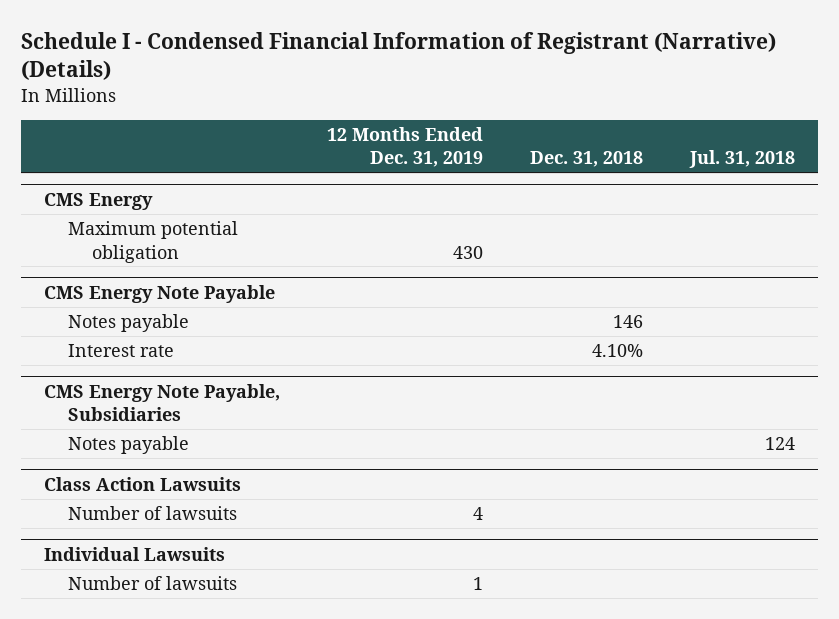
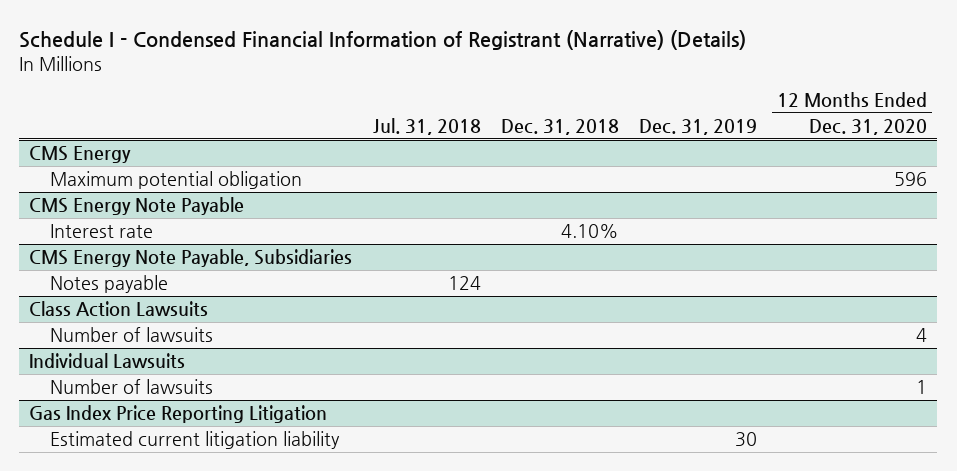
- | 12 Months Ended Dec. 31, 2019 | Dec. 31, 2018 | Jul. 31, 2018
+ | Jul. 31, 2018 | Dec. 31, 2018 | Dec. 31, 2019 | 12 Months Ended Dec. 31, 2020
@ CMS Energy Note Payable
- Notes payable | | 146 |
+ Gas Index Price Reporting Litigation
+ Estimated current litigation liability | | | 30 |

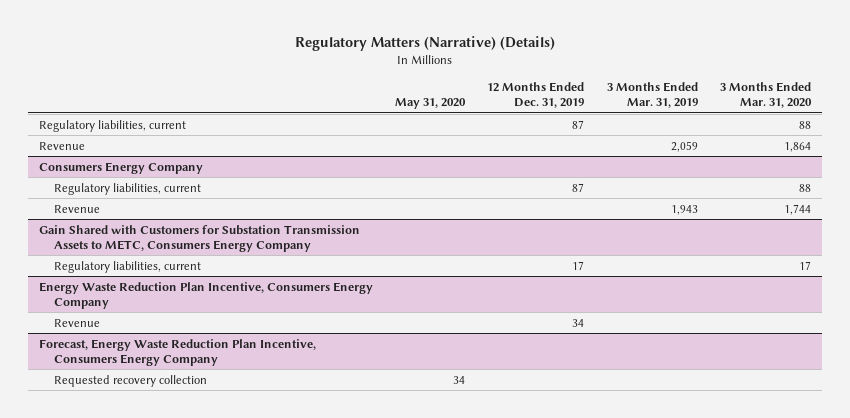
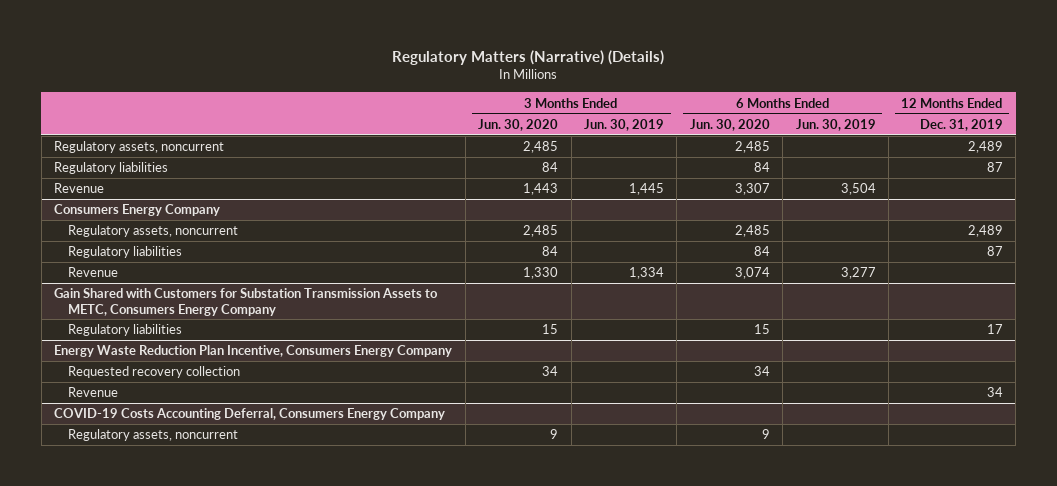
- | May 31, 2020 | 12 Months Ended Dec. 31, 2019 | 3 Months Ended Mar. 31, 2019 | 3 Months Ended Mar. 31, 2020
+ | 3 Months Ended Jun. 30, 2020 | 3 Months Ended Jun. 30, 2019 | 6 Months Ended Jun. 30, 2020 | 6 Months Ended Jun. 30, 2019 | 12 Months Ended Dec. 31, 2019
- Regulatory liabilities, current | | 87 | | 88
+ Regulatory assets, noncurrent | 2,485 | | 2,485 | | 2,489
+ Regulatory liabilities | 84 | | 84 | | 87
@ Consumers Energy Company
- Regulatory liabilities, current | | 87 | | 88
+ Regulatory assets, noncurrent | 2,485 | | 2,485 | | 2,489
+ Regulatory liabilities | 84 | | 84 | | 87
@ Gain Shared with Customers for Substation Transmission Assets to METC, Consumers Energy Company
- Regulatory liabilities, current | | 17 | | 17
+ Regulatory liabilities | 15 | | 15 | | 17
@ Energy Waste Reduction Plan Incentive, Consumers Energy Company
+ Requested recovery collection | 34 | | 34 | |
- Forecast, Energy Waste Reduction Plan Incentive, Consumers Energy Company
- Requested recovery collection | 34 | | |
+ COVID-19 Costs Accounting Deferral, Consumers Energy Company
+ Regulatory assets, noncurrent | 9 | | 9 | |

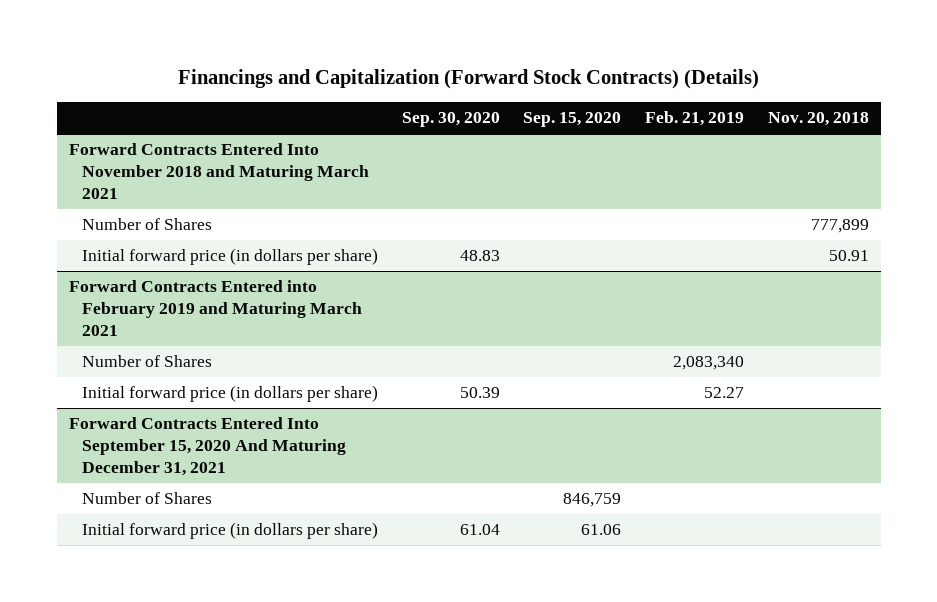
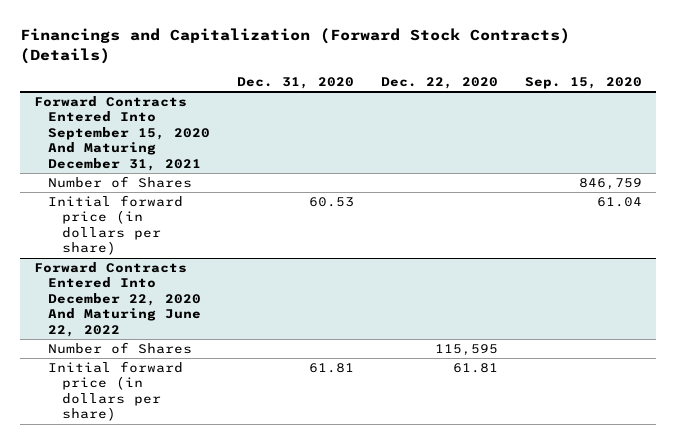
- | Sep. 30, 2020 | Sep. 15, 2020 | Feb. 21, 2019 | Nov. 20, 2018
+ | Dec. 31, 2020 | Dec. 22, 2020 | Sep. 15, 2020
- Forward Contracts Entered Into November 2018 and Maturing March 2021
- Number of Shares | | | | 777,899
- Initial forward price (in dollars per share) | 48.83 | | | 50.91
- Forward Contracts Entered into February 2019 and Maturing March 2021
- Number of Shares | | | 2,083,340 |
- Initial forward price (in dollars per share) | 50.39 | | 52.27 |
@ Forward Contracts Entered Into September 15, 2020 And Maturing December 31, 2021
- Initial forward price (in dollars per share) | 61.04 | 61.06 | |
+ Initial forward price (in dollars per share) | 60.53 | | 61.04
+ Forward Contracts Entered Into December 22, 2020 And Maturing June 22, 2022
+ Number of Shares | | 115,595 |
+ Initial forward price (in dollars per share) | 61.81 | 61.81 |

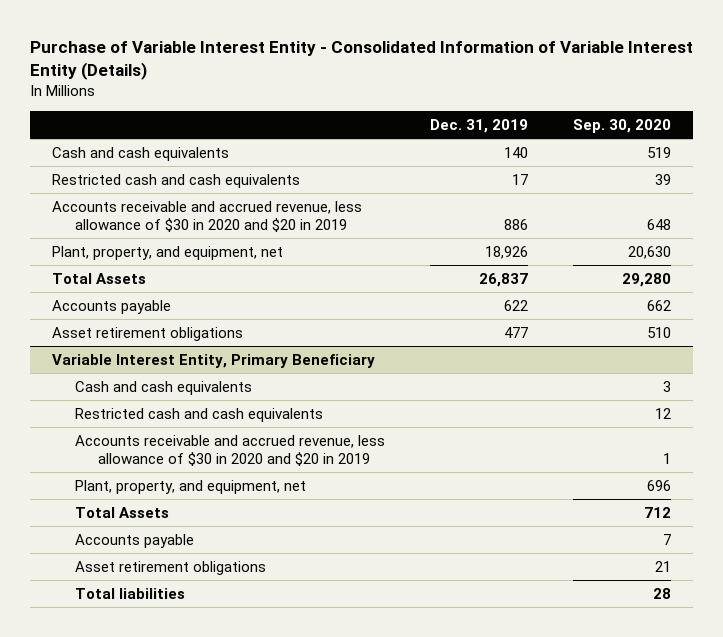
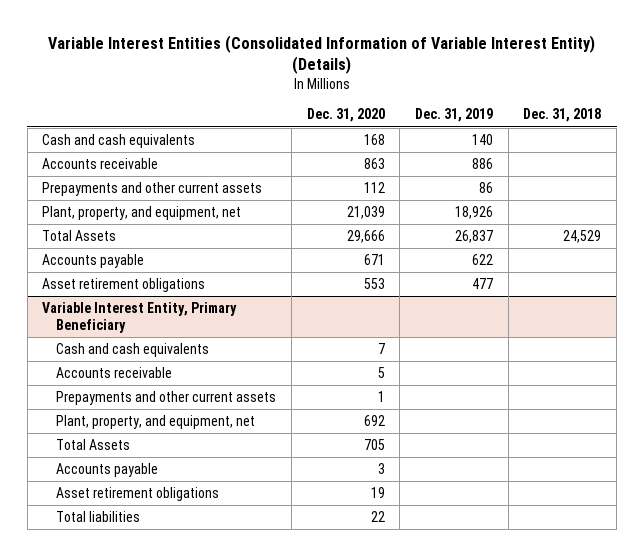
- Purchase of Variable Interest Entity - Consolidated Information of Variable Interest Entity (Details)
+ Variable Interest Entities (Consolidated Information of Variable Interest Entity) (Details)
- | Dec. 31, 2019 | Sep. 30, 2020
+ | Dec. 31, 2020 | Dec. 31, 2019 | Dec. 31, 2018
- Restricted cash and cash equivalents | 17 | 39
- Accounts receivable and accrued revenue, less allowance of $30 in 2020 and $20 in 2019 | 886 | 648
+ Accounts receivable | 863 | 886 |
+ Prepayments and other current assets | 112 | 86 |
@ Variable Interest Entity, Primary Beneficiary
- Restricted cash and cash equivalents | | 12
- Accounts receivable and accrued revenue, less allowance of $30 in 2020 and $20 in 2019 | | 1
+ Accounts receivable | 5 | |
+ Prepayments and other current assets | 1 | |

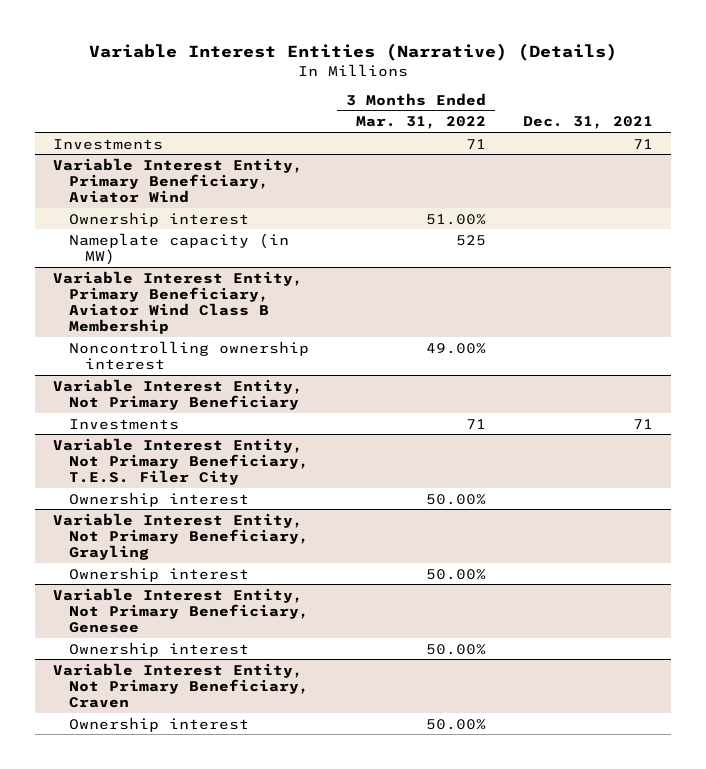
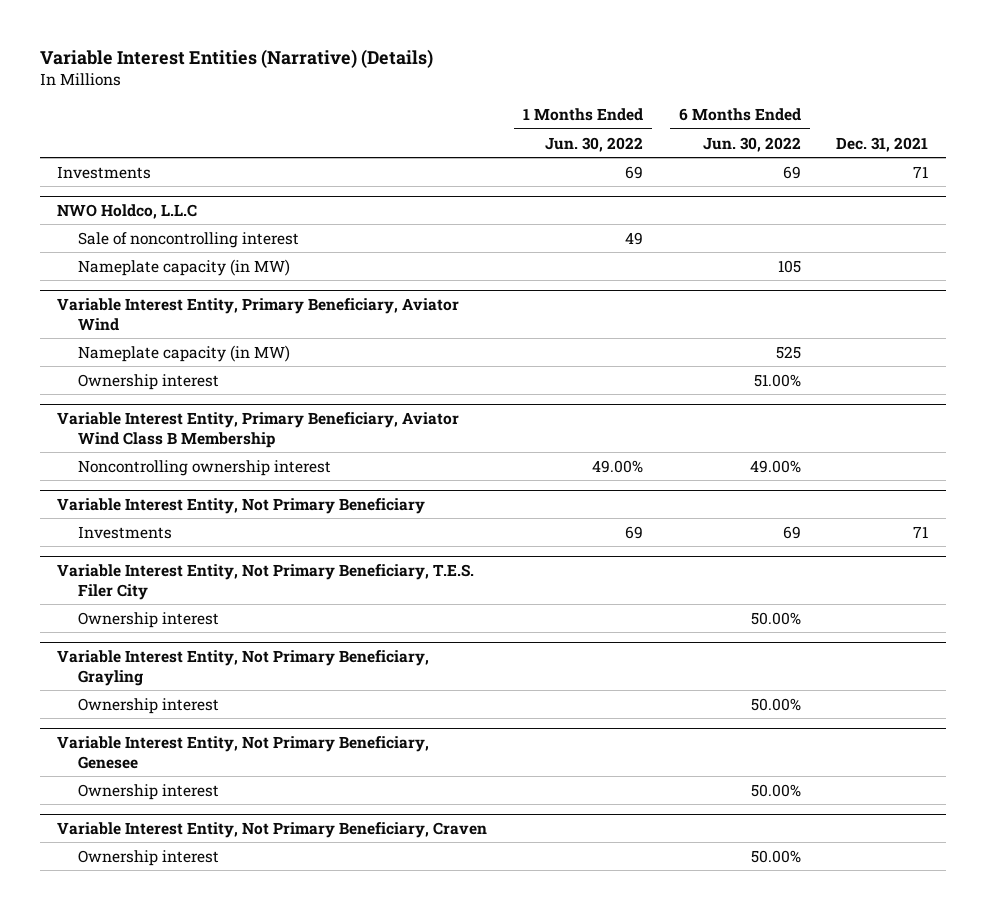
- | 3 Months Ended Mar. 31, 2022 | Dec. 31, 2021
+ | 1 Months Ended Jun. 30, 2022 | 6 Months Ended Jun. 30, 2022 | Dec. 31, 2021
+ NWO Holdco, L.L.C
+ Sale of noncontrolling interest | 49 | |
+ Nameplate capacity (in MW) | | 105 |
@ Variable Interest Entity, Primary Beneficiary, Aviator Wind
moved down: Ownership interest | | 51.00% |

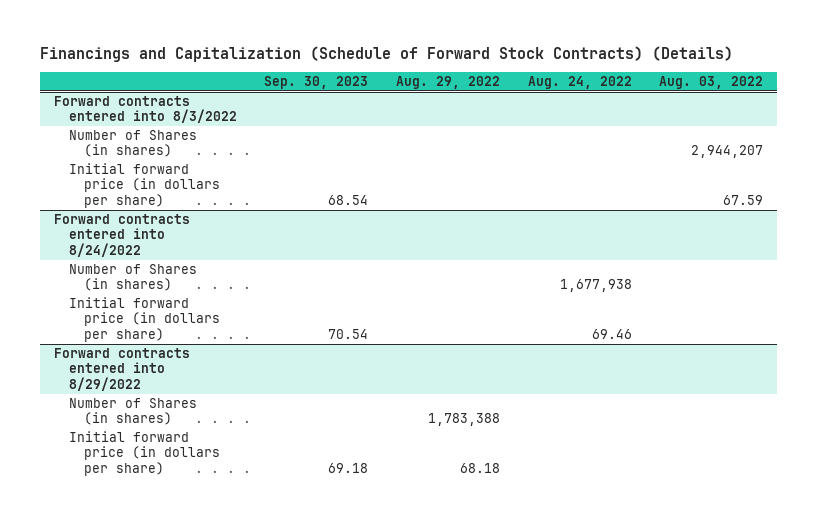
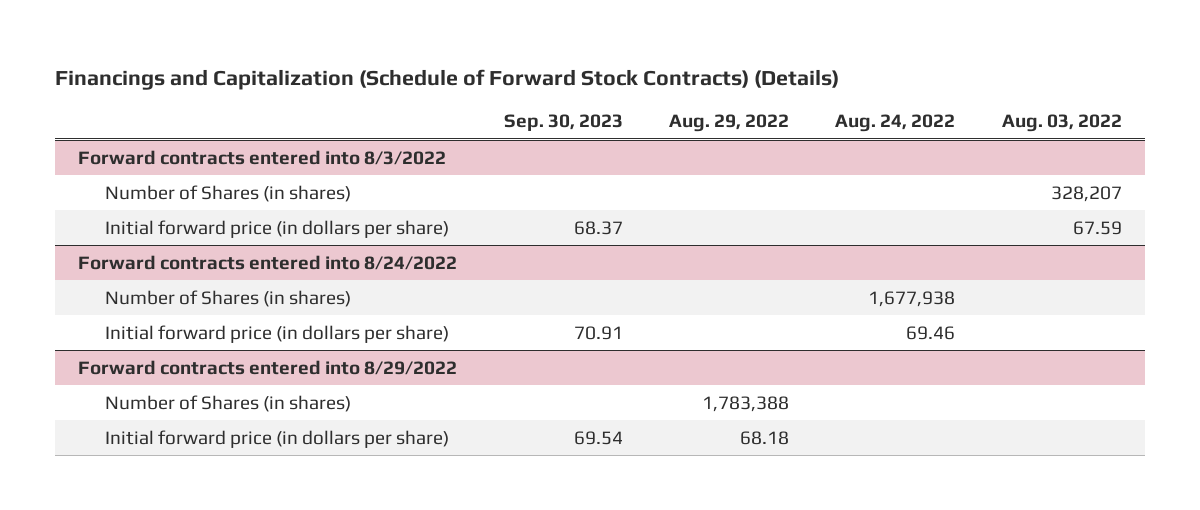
@ Forward contracts entered into 8/3/2022
- Number of Shares (in shares) | | | | 2,944,207
- Initial forward price (in dollars per share) | 68.54 | | | 67.59
+ Number of Shares (in shares) | | | | 328,207
+ Initial forward price (in dollars per share) | 68.37 | | | 67.59
@ Forward contracts entered into 8/24/2022
- Initial forward price (in dollars per share) | 70.54 | | 69.46 |
+ Initial forward price (in dollars per share) | 70.91 | | 69.46 |
@ Forward contracts entered into 8/29/2022
- Initial forward price (in dollars per share) | 69.18 | 68.18 | |
+ Initial forward price (in dollars per share) | 69.54 | 68.18 | |

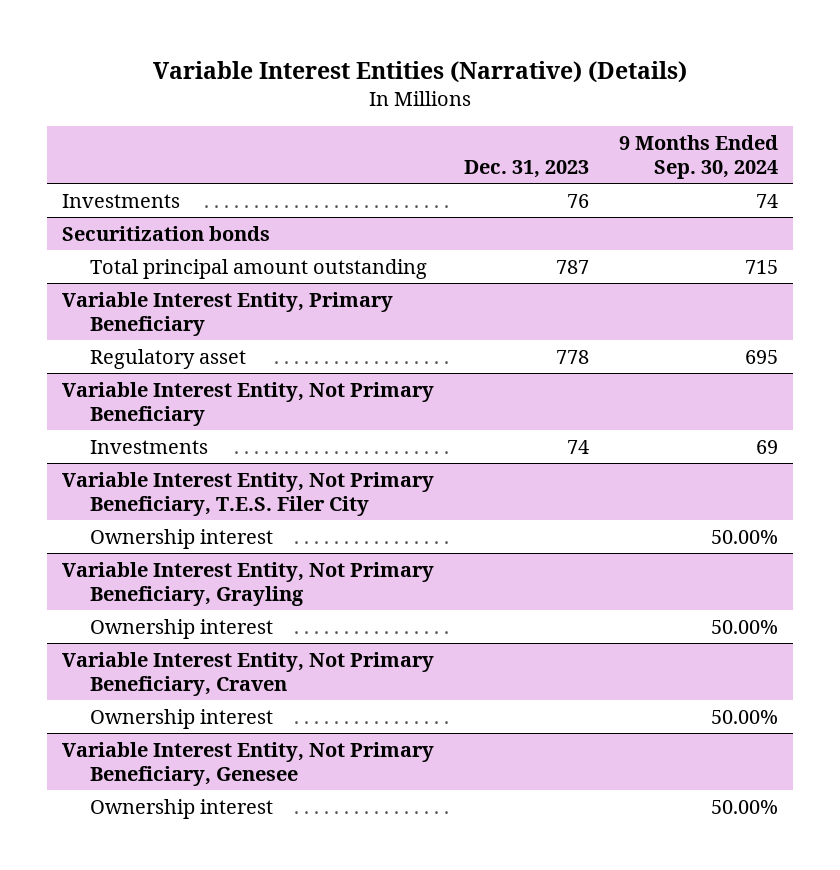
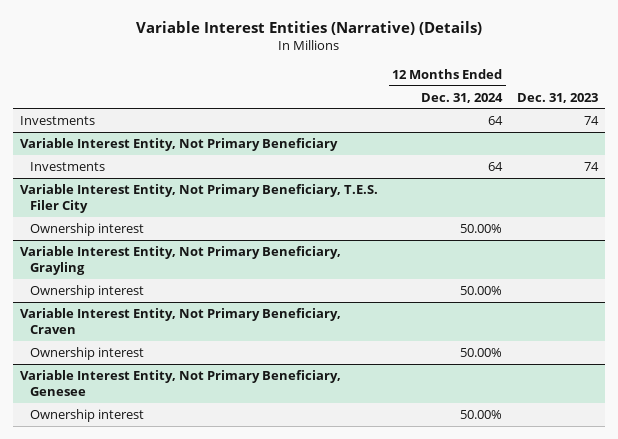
- | Dec. 31, 2023 | 9 Months Ended Sep. 30, 2024
+ | 12 Months Ended Dec. 31, 2024 | Dec. 31, 2023
- Investments | 76 | 74
- Securitization bonds
- Total principal amount outstanding | 787 | 715
- Variable Interest Entity, Primary Beneficiary
- Regulatory asset | 778 | 695
+ Investments | 64 | 74

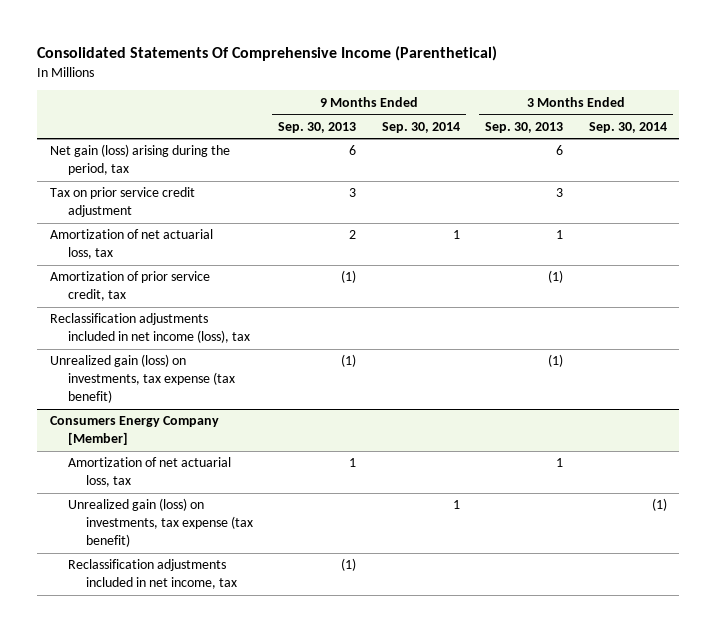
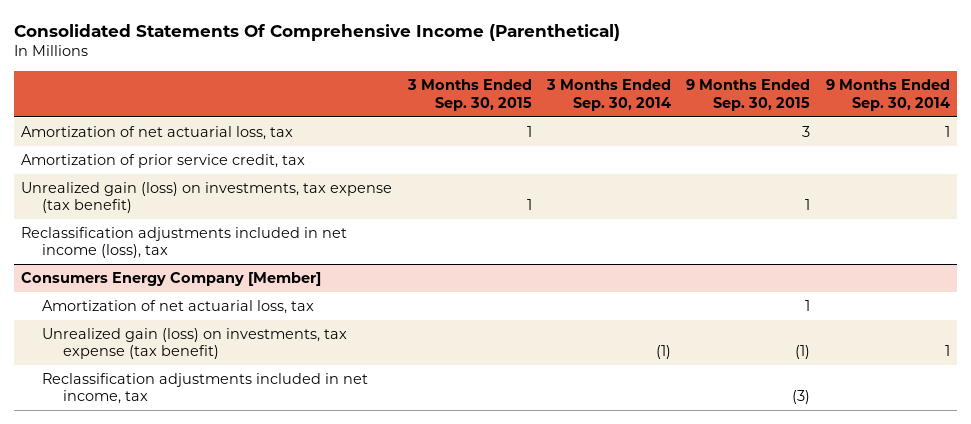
- | 9 Months Ended Sep. 30, 2013 | 9 Months Ended Sep. 30, 2014 | 3 Months Ended Sep. 30, 2013 | 3 Months Ended Sep. 30, 2014
+ | 3 Months Ended Sep. 30, 2015 | 3 Months Ended Sep. 30, 2014 | 9 Months Ended Sep. 30, 2015 | 9 Months Ended Sep. 30, 2014
- Net gain (loss) arising during the period, tax | 6 | | 6 |
- Tax on prior service credit adjustment | 3 | | 3 |
moved down: Reclassification adjustments included in net income (loss), tax

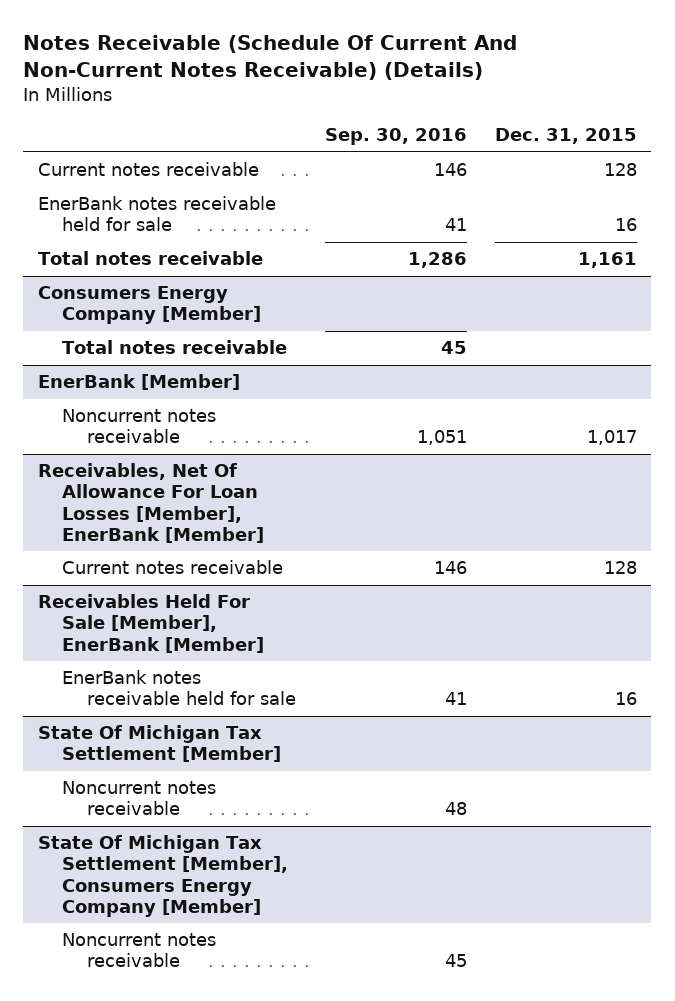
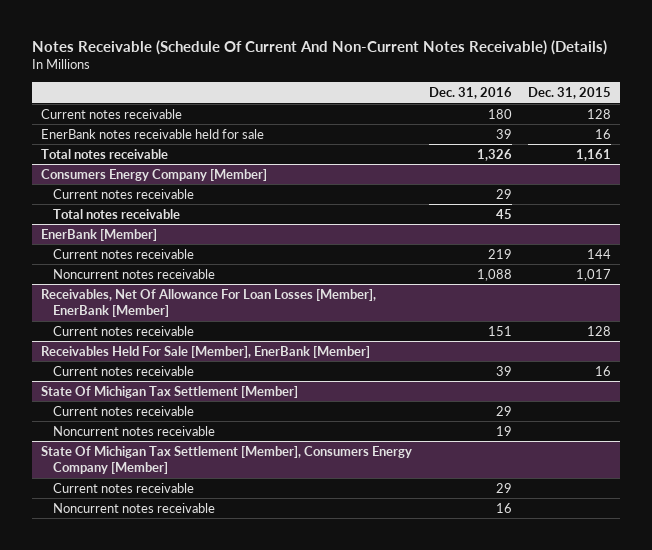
- | Sep. 30, 2016 | Dec. 31, 2015
+ | Dec. 31, 2016 | Dec. 31, 2015
@ Consumers Energy Company [Member]
+ Current notes receivable | 29 |
@ EnerBank [Member]
+ Current notes receivable | 219 | 144
@ Receivables Held For Sale [Member], EnerBank [Member]
- EnerBank notes receivable held for sale | 41 | 16
+ Current notes receivable | 39 | 16
@ State Of Michigan Tax Settlement [Member]
+ Current notes receivable | 29 |
@ State Of Michigan Tax Settlement [Member], Consumers Energy Company [Member]
+ Current notes receivable | 29 |

